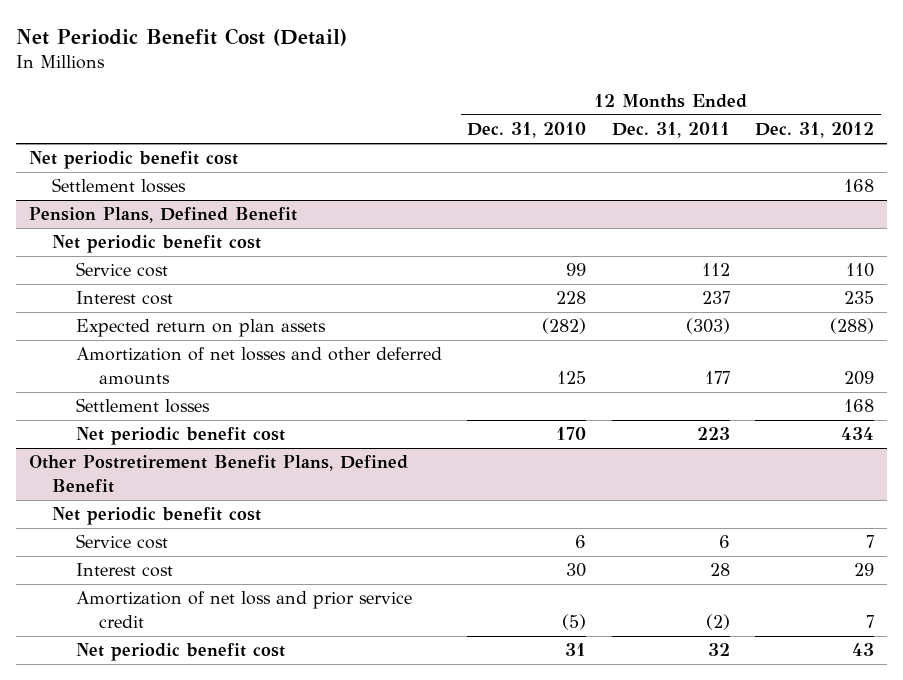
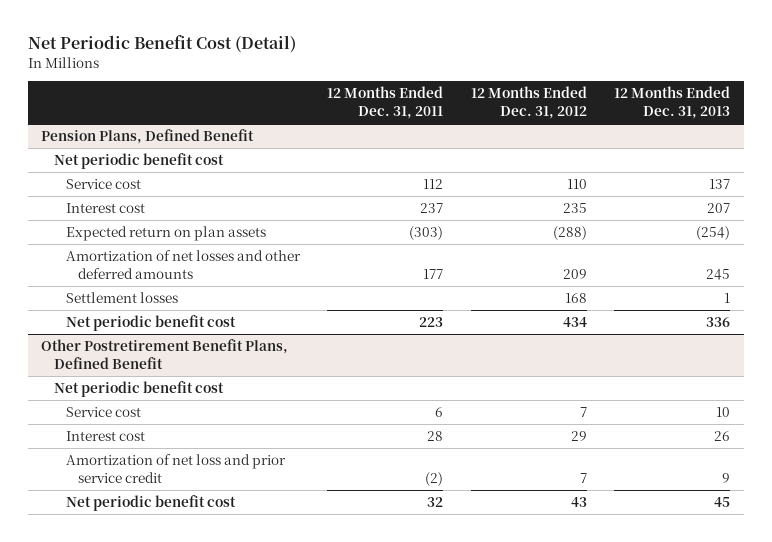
- | 12 Months Ended Dec. 31, 2010 | 12 Months Ended Dec. 31, 2011 | 12 Months Ended Dec. 31, 2012
+ | 12 Months Ended Dec. 31, 2011 | 12 Months Ended Dec. 31, 2012 | 12 Months Ended Dec. 31, 2013
- Net periodic benefit cost
- Settlement losses | | | 168

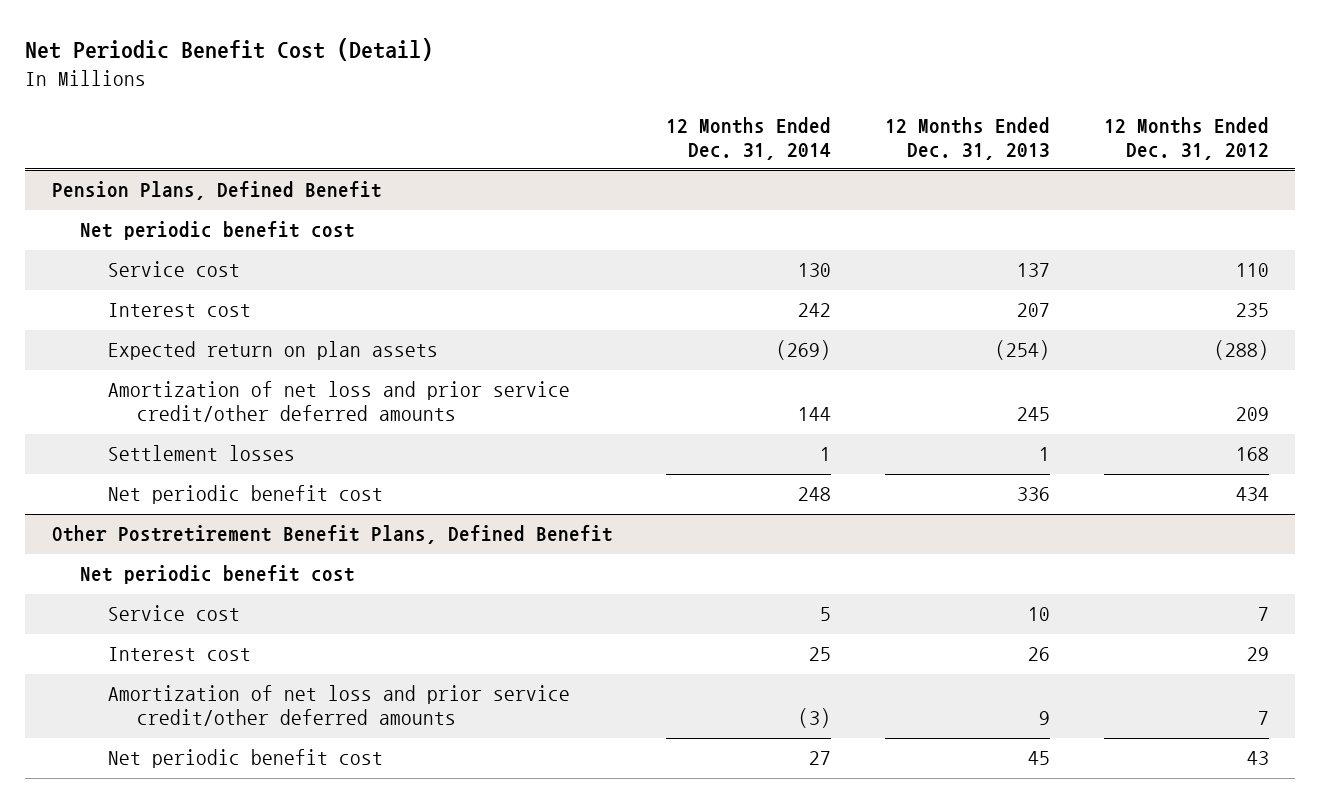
- | 12 Months Ended Dec. 31, 2011 | 12 Months Ended Dec. 31, 2012 | 12 Months Ended Dec. 31, 2013
+ | 12 Months Ended Dec. 31, 2014 | 12 Months Ended Dec. 31, 2013 | 12 Months Ended Dec. 31, 2012
@ Pension Plans, Defined Benefit
- Amortization of net losses and other deferred amounts | 177 | 209 | 245
+ Amortization of net loss and prior service credit/other deferred amounts | 144 | 245 | 209
@ Other Postretirement Benefit Plans, Defined Benefit
- Amortization of net loss and prior service credit | (2) | 7 | 9
+ Amortization of net loss and prior service credit/other deferred amounts | (3) | 9 | 7

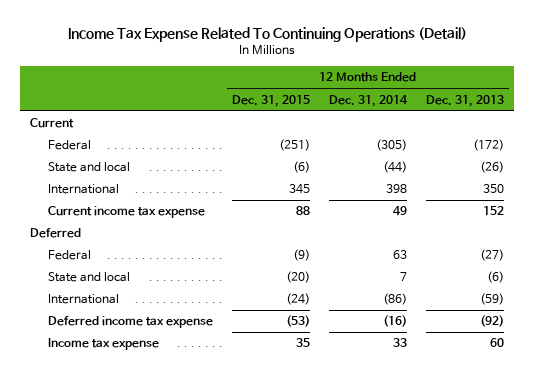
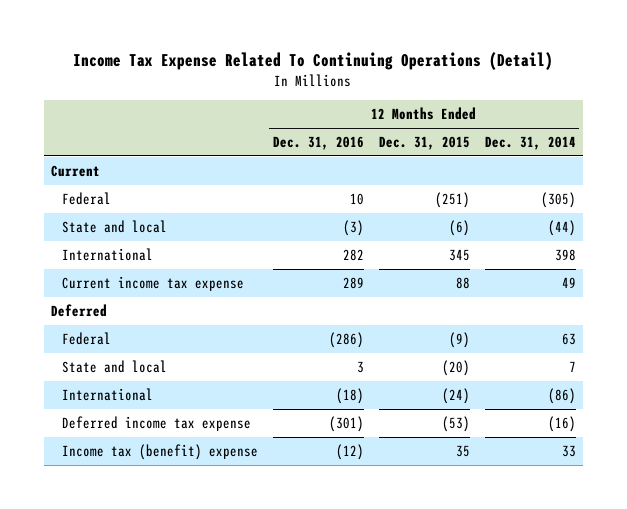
- | 12 Months Ended Dec. 31, 2015 | 12 Months Ended Dec. 31, 2014 | 12 Months Ended Dec. 31, 2013
+ | 12 Months Ended Dec. 31, 2016 | 12 Months Ended Dec. 31, 2015 | 12 Months Ended Dec. 31, 2014
- Income tax expense | 35 | 33 | 60
+ Income tax (benefit) expense | (12) | 35 | 33

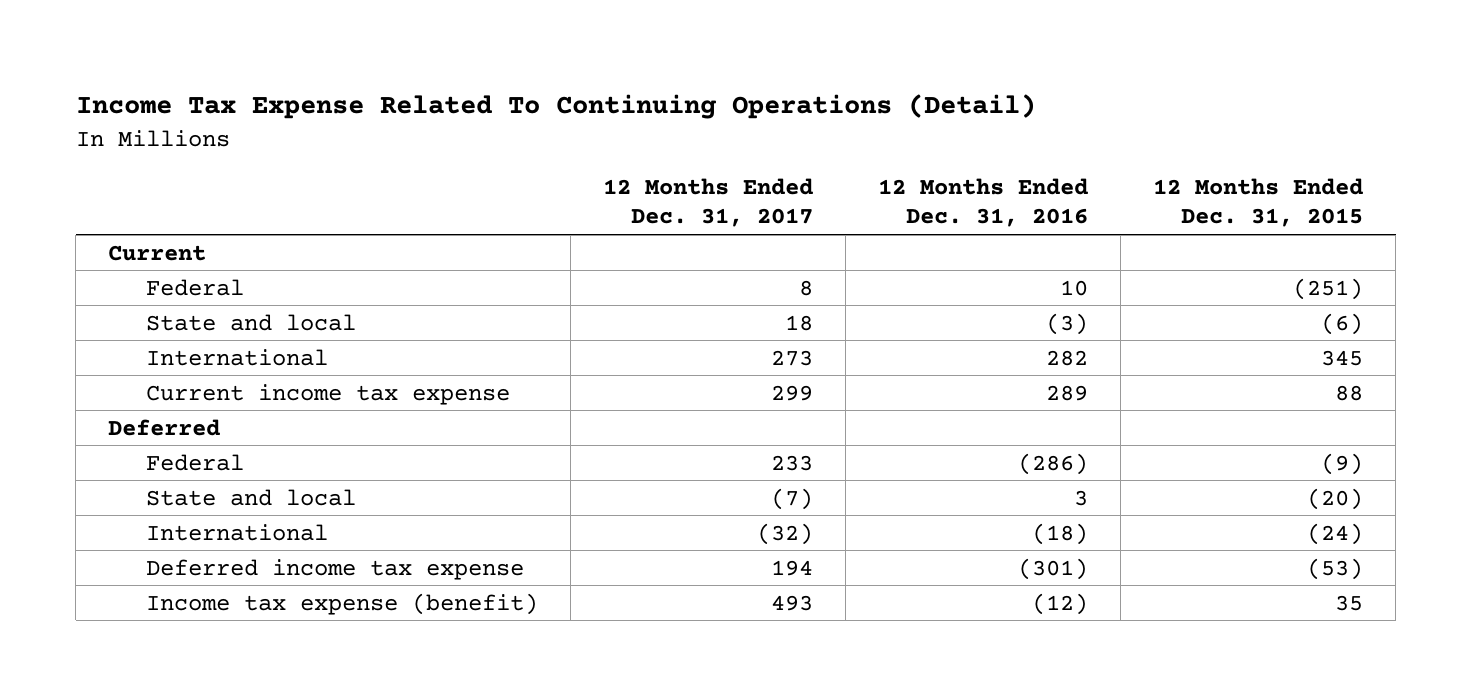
- | 12 Months Ended Dec. 31, 2016 | 12 Months Ended Dec. 31, 2015 | 12 Months Ended Dec. 31, 2014
+ | 12 Months Ended Dec. 31, 2017 | 12 Months Ended Dec. 31, 2016 | 12 Months Ended Dec. 31, 2015
- Income tax (benefit) expense | (12) | 35 | 33
+ Income tax expense (benefit) | 493 | (12) | 35

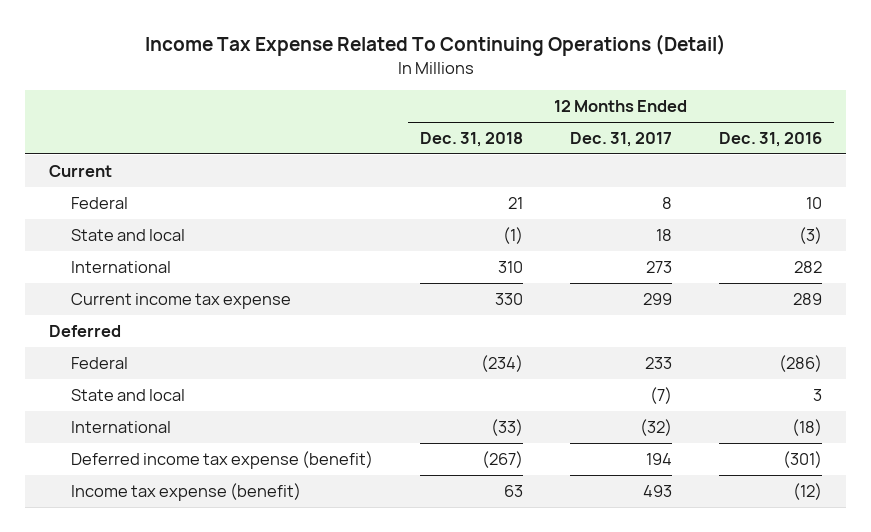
- | 12 Months Ended Dec. 31, 2017 | 12 Months Ended Dec. 31, 2016 | 12 Months Ended Dec. 31, 2015
+ | 12 Months Ended Dec. 31, 2018 | 12 Months Ended Dec. 31, 2017 | 12 Months Ended Dec. 31, 2016
- Deferred income tax expense | 194 | (301) | (53)
+ Deferred income tax expense (benefit) | (267) | 194 | (301)

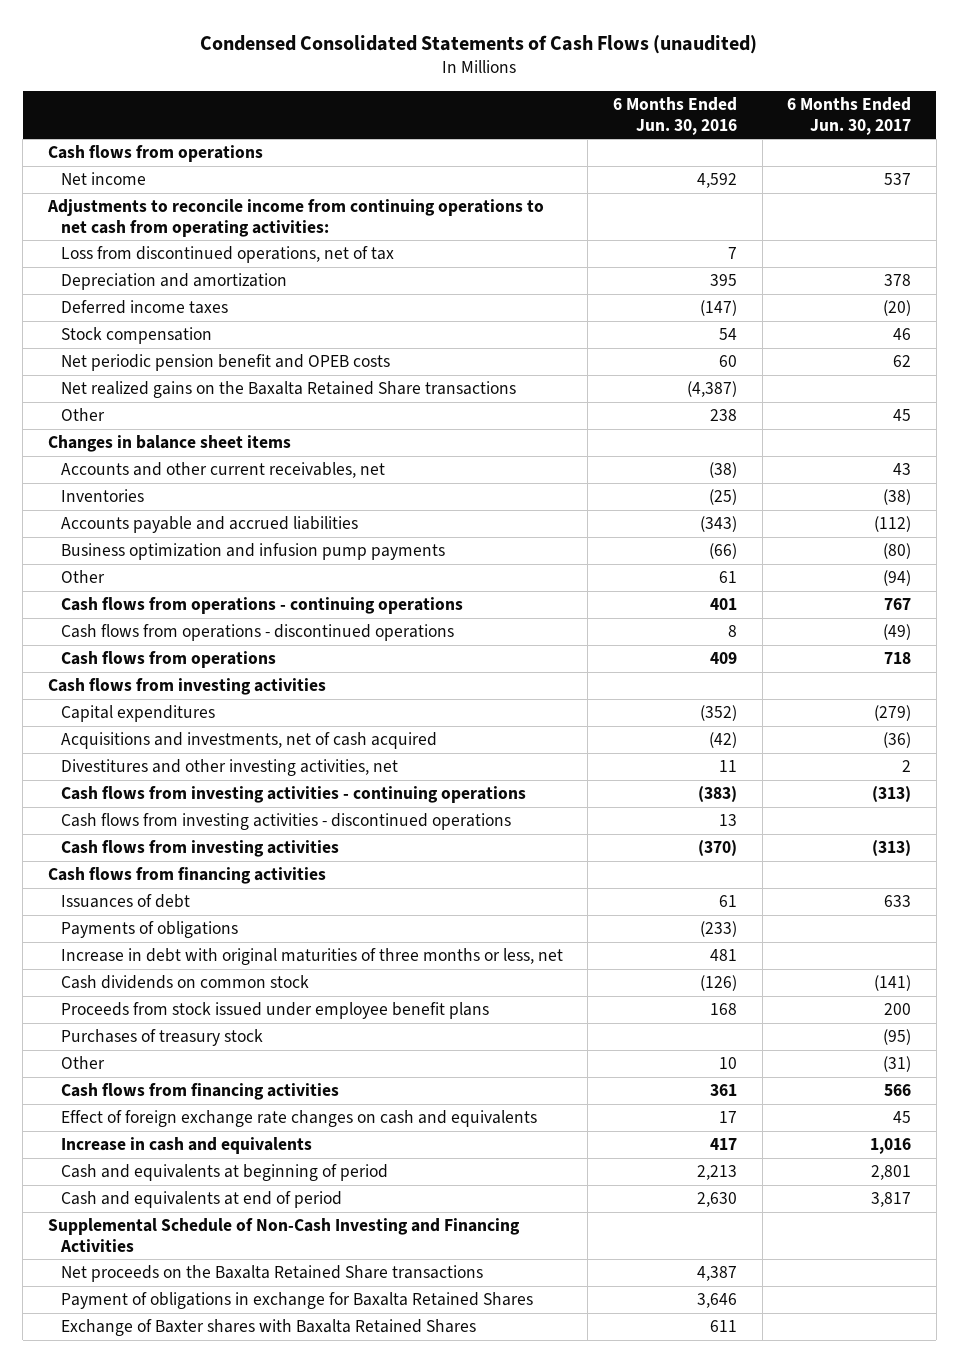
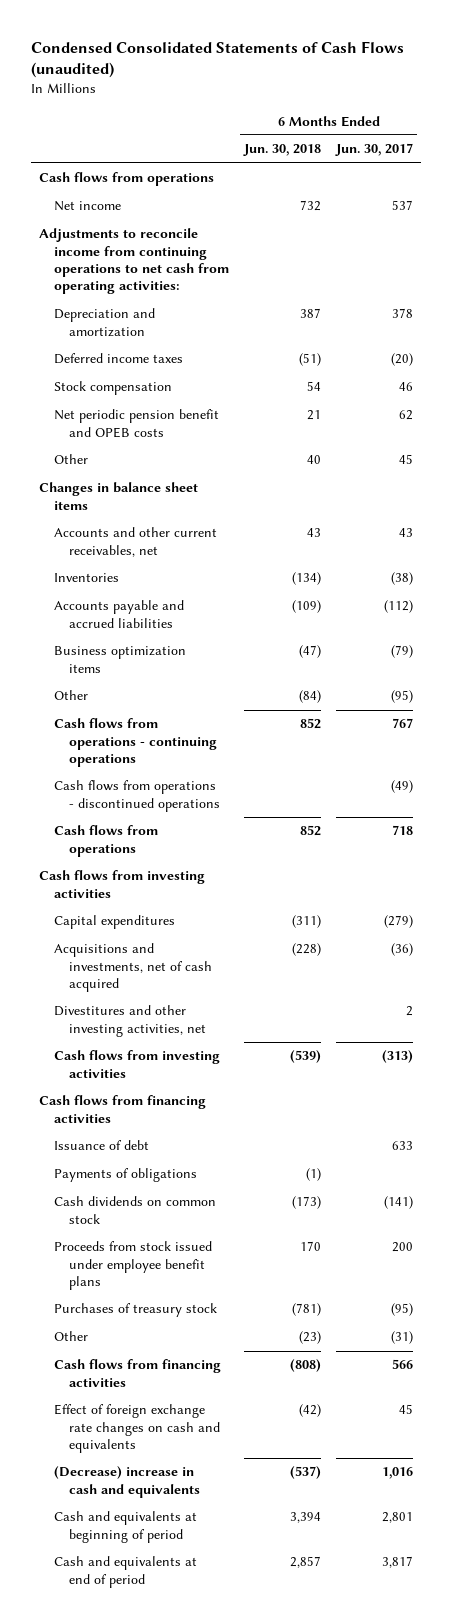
- | 6 Months Ended Jun. 30, 2016 | 6 Months Ended Jun. 30, 2017
+ | 6 Months Ended Jun. 30, 2018 | 6 Months Ended Jun. 30, 2017
- Loss from discontinued operations, net of tax | 7 |
- Net realized gains on the Baxalta Retained Share transactions | (4,387) |
- Business optimization and infusion pump payments | (66) | (80)
- Other | 61 | (94)
+ Business optimization items | (47) | (79)
+ Other | (84) | (95)
- Cash flows from investing activities - continuing operations | (383) | (313)
- Cash flows from investing activities - discontinued operations | 13 |
- Issuances of debt | 61 | 633
+ Issuance of debt | | 633
- Increase in debt with original maturities of three months or less, net | 481 |
- Increase in cash and equivalents | 417 | 1,016
+ (Decrease) increase in cash and equivalents | (537) | 1,016
- Supplemental Schedule of Non-Cash Investing and Financing Activities
- Net proceeds on the Baxalta Retained Share transactions | 4,387 |
- Payment of obligations in exchange for Baxalta Retained Shares | 3,646 |
- Exchange of Baxter shares with Baxalta Retained Shares | 611 |

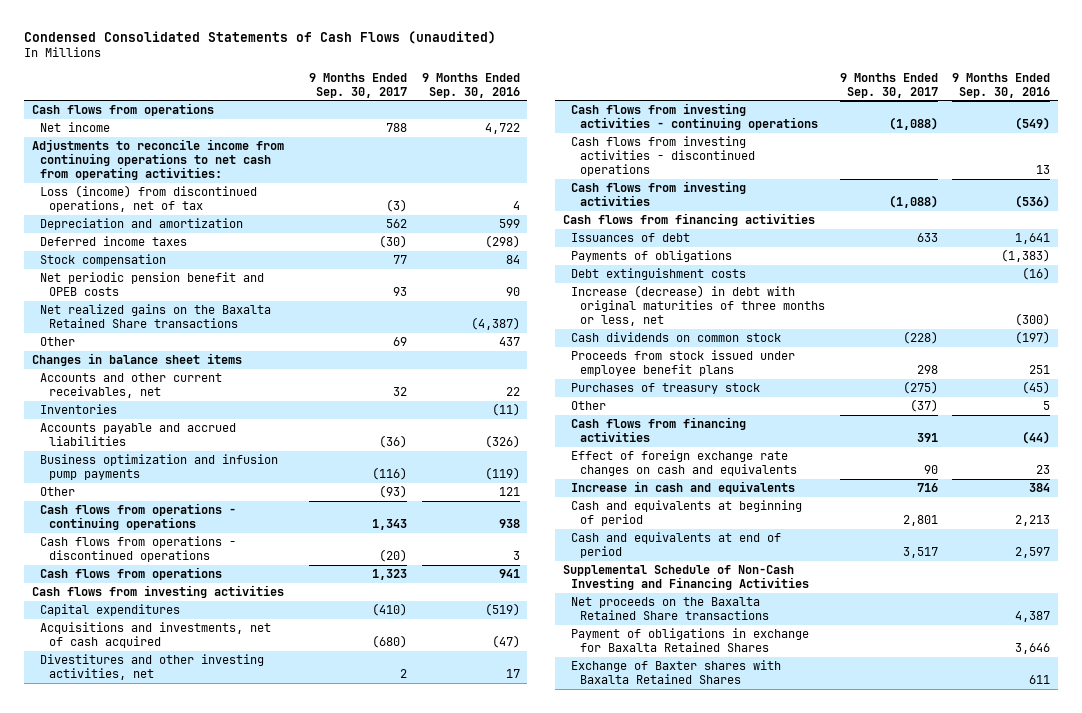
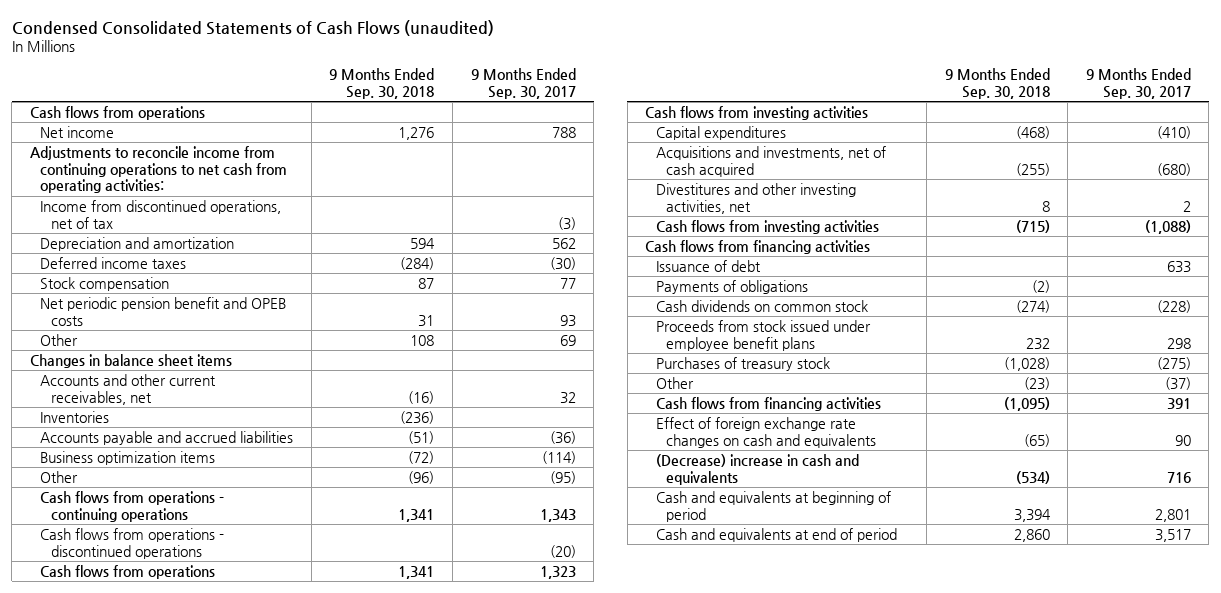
- | 9 Months Ended Sep. 30, 2017 | 9 Months Ended Sep. 30, 2016
+ | 9 Months Ended Sep. 30, 2018 | 9 Months Ended Sep. 30, 2017
- Loss (income) from discontinued operations, net of tax | (3) | 4
+ Income from discontinued operations, net of tax | | (3)
- Net realized gains on the Baxalta Retained Share transactions | | (4,387)
- Business optimization and infusion pump payments | (116) | (119)
- Other | (93) | 121
+ Business optimization items | (72) | (114)
+ Other | (96) | (95)
- Cash flows from investing activities - continuing operations | (1,088) | (549)
- Cash flows from investing activities - discontinued operations | | 13
- Issuances of debt | 633 | 1,641
+ Issuance of debt | | 633
- Debt extinguishment costs | | (16)
- Increase (decrease) in debt with original maturities of three months or less, net | | (300)
- Increase in cash and equivalents | 716 | 384
+ (Decrease) increase in cash and equivalents | (534) | 716
- Supplemental Schedule of Non-Cash Investing and Financing Activities
- Net proceeds on the Baxalta Retained Share transactions | | 4,387
- Payment of obligations in exchange for Baxalta Retained Shares | | 3,646
- Exchange of Baxter shares with Baxalta Retained Shares | | 611

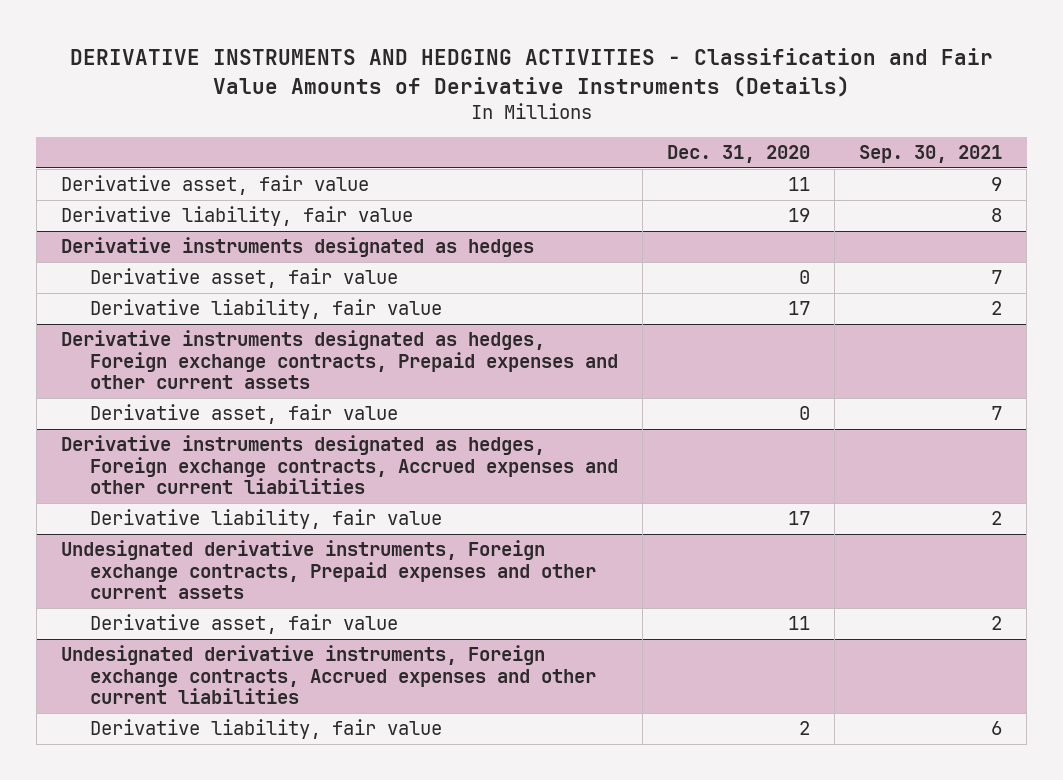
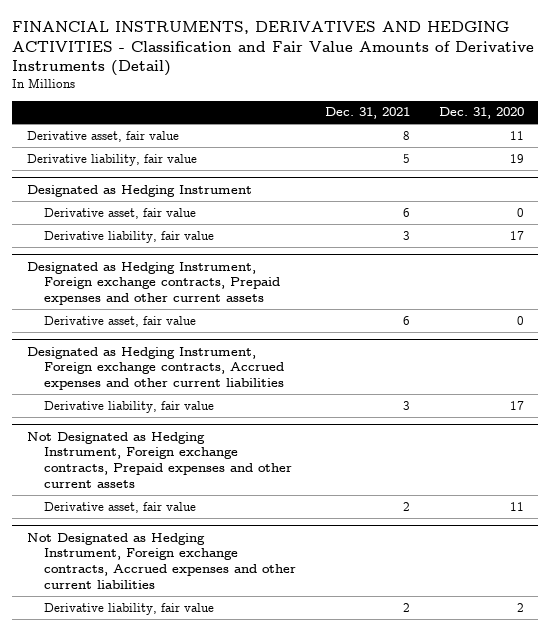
- DERIVATIVE INSTRUMENTS AND HEDGING ACTIVITIES - Classification and Fair Value Amounts of Derivative Instruments (Details)
+ FINANCIAL INSTRUMENTS, DERIVATIVES AND HEDGING ACTIVITIES - Classification and Fair Value Amounts of Derivative Instruments (Detail)
- | Dec. 31, 2020 | Sep. 30, 2021
+ | Dec. 31, 2021 | Dec. 31, 2020
- Derivative instruments designated as hedges
+ Designated as Hedging Instrument
- Derivative instruments designated as hedges, Foreign exchange contracts, Prepaid expenses and other current assets
+ Designated as Hedging Instrument, Foreign exchange contracts, Prepaid expenses and other current assets
- Derivative instruments designated as hedges, Foreign exchange contracts, Accrued expenses and other current liabilities
+ Designated as Hedging Instrument, Foreign exchange contracts, Accrued expenses and other current liabilities
- Undesignated derivative instruments, Foreign exchange contracts, Prepaid expenses and other current assets
+ Not Designated as Hedging Instrument, Foreign exchange contracts, Prepaid expenses and other current assets
- Undesignated derivative instruments, Foreign exchange contracts, Accrued expenses and other current liabilities
+ Not Designated as Hedging Instrument, Foreign exchange contracts, Accrued expenses and other current liabilities

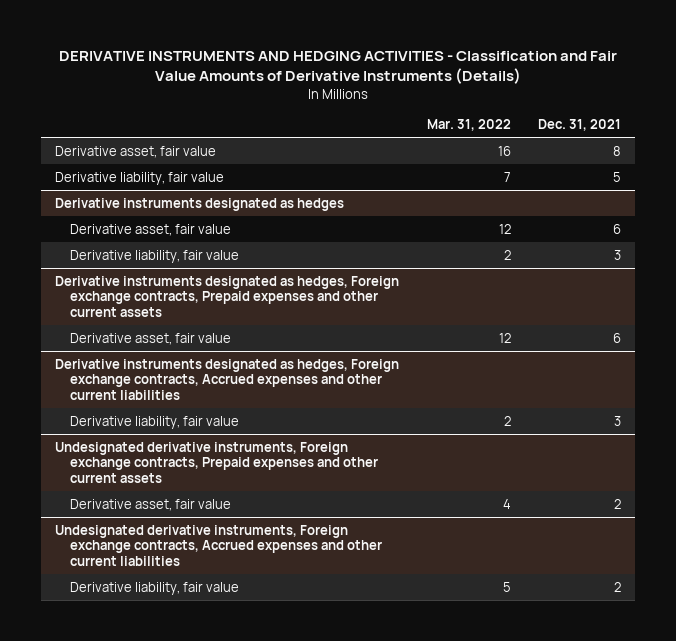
- FINANCIAL INSTRUMENTS, DERIVATIVES AND HEDGING ACTIVITIES - Classification and Fair Value Amounts of Derivative Instruments (Detail)
+ DERIVATIVE INSTRUMENTS AND HEDGING ACTIVITIES - Classification and Fair Value Amounts of Derivative Instruments (Details)
- | Dec. 31, 2021 | Dec. 31, 2020
+ | Mar. 31, 2022 | Dec. 31, 2021
- Designated as Hedging Instrument
+ Derivative instruments designated as hedges
- Designated as Hedging Instrument, Foreign exchange contracts, Prepaid expenses and other current assets
+ Derivative instruments designated as hedges, Foreign exchange contracts, Prepaid expenses and other current assets
- Designated as Hedging Instrument, Foreign exchange contracts, Accrued expenses and other current liabilities
+ Derivative instruments designated as hedges, Foreign exchange contracts, Accrued expenses and other current liabilities
- Not Designated as Hedging Instrument, Foreign exchange contracts, Prepaid expenses and other current assets
+ Undesignated derivative instruments, Foreign exchange contracts, Prepaid expenses and other current assets
- Not Designated as Hedging Instrument, Foreign exchange contracts, Accrued expenses and other current liabilities
+ Undesignated derivative instruments, Foreign exchange contracts, Accrued expenses and other current liabilities

